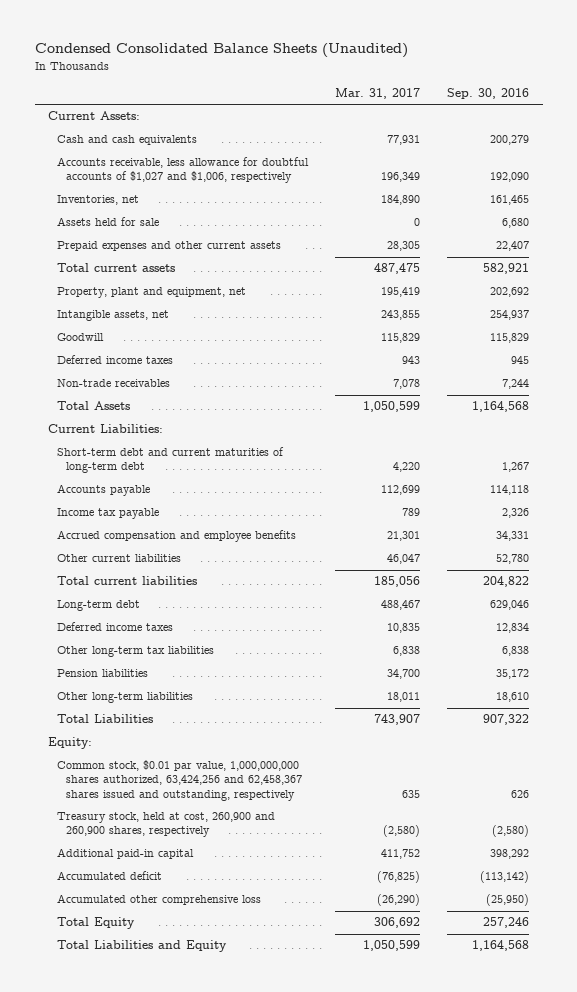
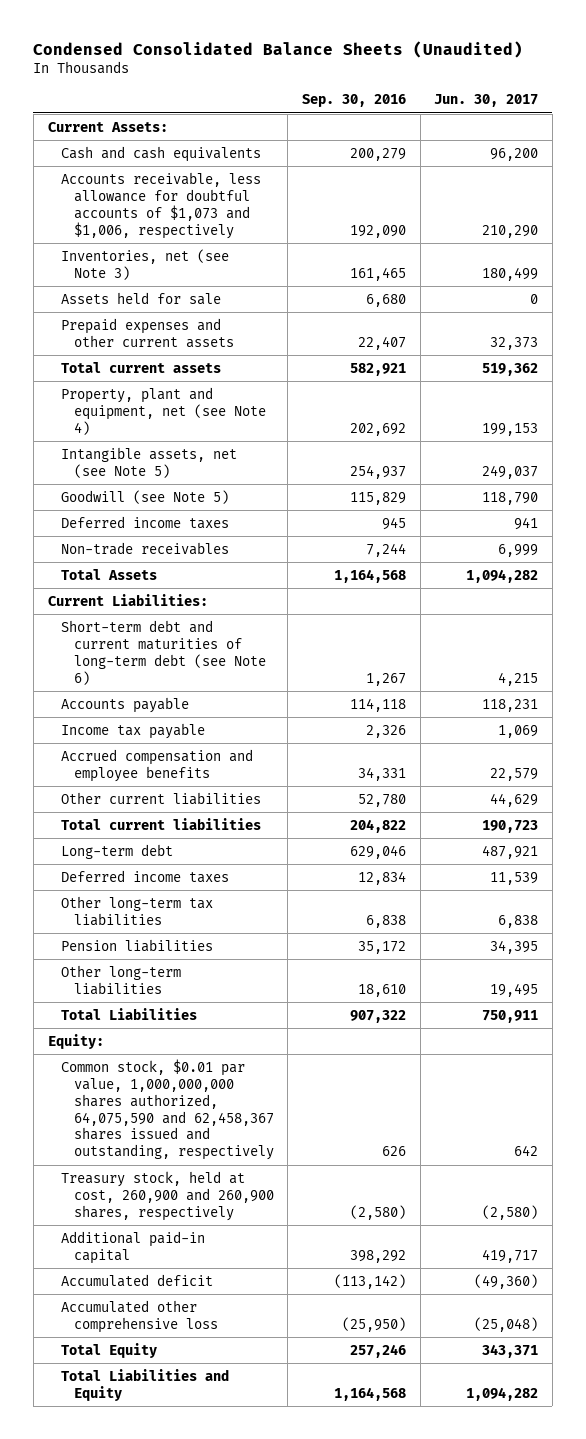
- | Mar. 31, 2017 | Sep. 30, 2016
+ | Sep. 30, 2016 | Jun. 30, 2017
- Accounts receivable, less allowance for doubtful accounts of $1,027 and $1,006, respectively | 196,349 | 192,090
- Inventories, net | 184,890 | 161,465
+ Accounts receivable, less allowance for doubtful accounts of $1,073 and $1,006, respectively | 192,090 | 210,290
+ Inventories, net (see Note 3) | 161,465 | 180,499
- Property, plant and equipment, net | 195,419 | 202,692
- Intangible assets, net | 243,855 | 254,937
- Goodwill | 115,829 | 115,829
+ Property, plant and equipment, net (see Note 4) | 202,692 | 199,153
+ Intangible assets, net (see Note 5) | 254,937 | 249,037
+ Goodwill (see Note 5) | 115,829 | 118,790
- Short-term debt and current maturities of long-term debt | 4,220 | 1,267
+ Short-term debt and current maturities of long-term debt (see Note 6) | 1,267 | 4,215
- Common stock, $0.01 par value, 1,000,000,000 shares authorized, 63,424,256 and 62,458,367 shares issued and outstanding, respectively | 635 | 626
+ Common stock, $0.01 par value, 1,000,000,000 shares authorized, 64,075,590 and 62,458,367 shares issued and outstanding, respectively | 626 | 642

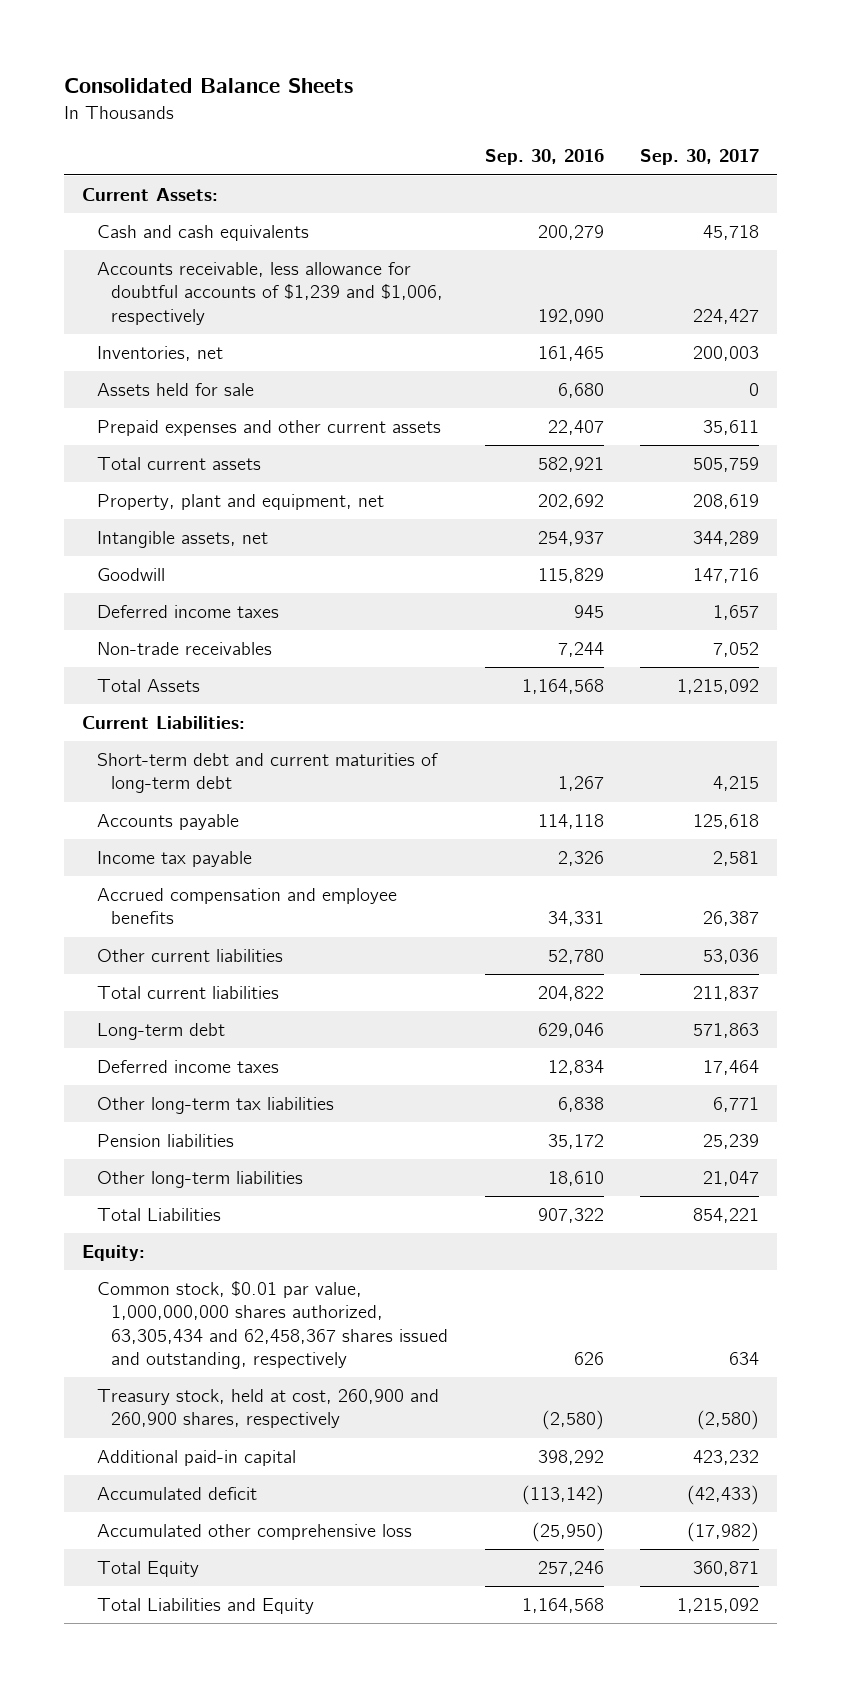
- Condensed Consolidated Balance Sheets (Unaudited)
+ Consolidated Balance Sheets
- | Sep. 30, 2016 | Jun. 30, 2017
+ | Sep. 30, 2016 | Sep. 30, 2017
- Accounts receivable, less allowance for doubtful accounts of $1,073 and $1,006, respectively | 192,090 | 210,290
- Inventories, net (see Note 3) | 161,465 | 180,499
+ Accounts receivable, less allowance for doubtful accounts of $1,239 and $1,006, respectively | 192,090 | 224,427
+ Inventories, net | 161,465 | 200,003
- Property, plant and equipment, net (see Note 4) | 202,692 | 199,153
- Intangible assets, net (see Note 5) | 254,937 | 249,037
- Goodwill (see Note 5) | 115,829 | 118,790
+ Property, plant and equipment, net | 202,692 | 208,619
+ Intangible assets, net | 254,937 | 344,289
+ Goodwill | 115,829 | 147,716
- Short-term debt and current maturities of long-term debt (see Note 6) | 1,267 | 4,215
+ Short-term debt and current maturities of long-term debt | 1,267 | 4,215
- Common stock, $0.01 par value, 1,000,000,000 shares authorized, 64,075,590 and 62,458,367 shares issued and outstanding, respectively | 626 | 642
+ Common stock, $0.01 par value, 1,000,000,000 shares authorized, 63,305,434 and 62,458,367 shares issued and outstanding, respectively | 626 | 634

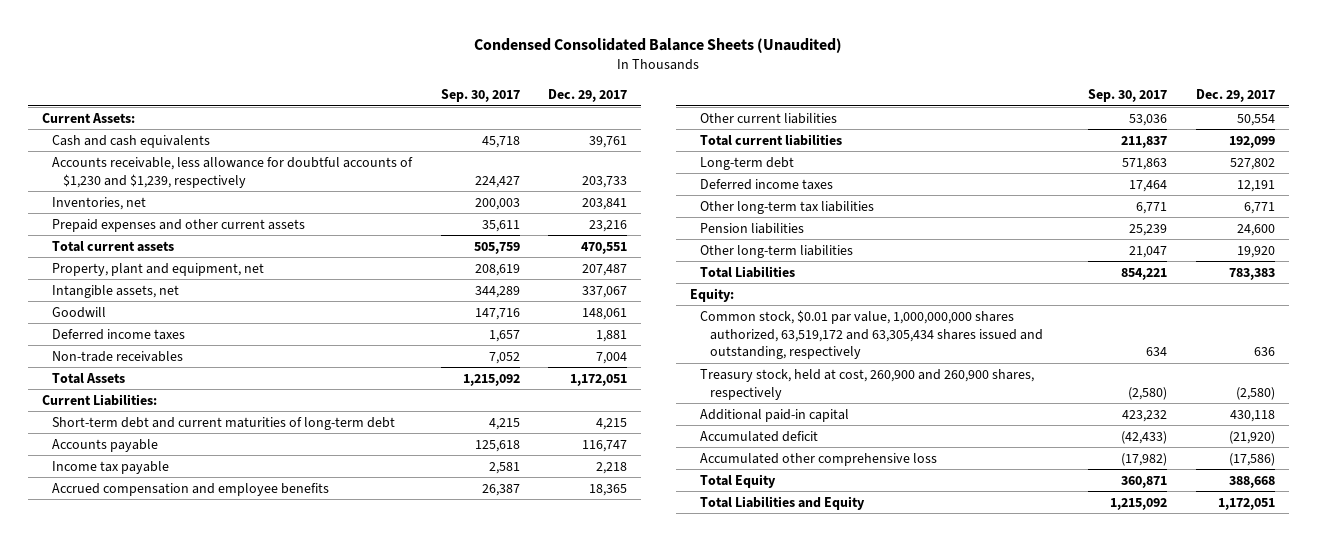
- Consolidated Balance Sheets
+ Condensed Consolidated Balance Sheets (Unaudited)
- | Sep. 30, 2016 | Sep. 30, 2017
+ | Sep. 30, 2017 | Dec. 29, 2017
- Accounts receivable, less allowance for doubtful accounts of $1,239 and $1,006, respectively | 192,090 | 224,427
+ Accounts receivable, less allowance for doubtful accounts of $1,230 and $1,239, respectively | 224,427 | 203,733
- Assets held for sale | 6,680 | 0
- Common stock, $0.01 par value, 1,000,000,000 shares authorized, 63,305,434 and 62,458,367 shares issued and outstanding, respectively | 626 | 634
+ Common stock, $0.01 par value, 1,000,000,000 shares authorized, 63,519,172 and 63,305,434 shares issued and outstanding, respectively | 634 | 636

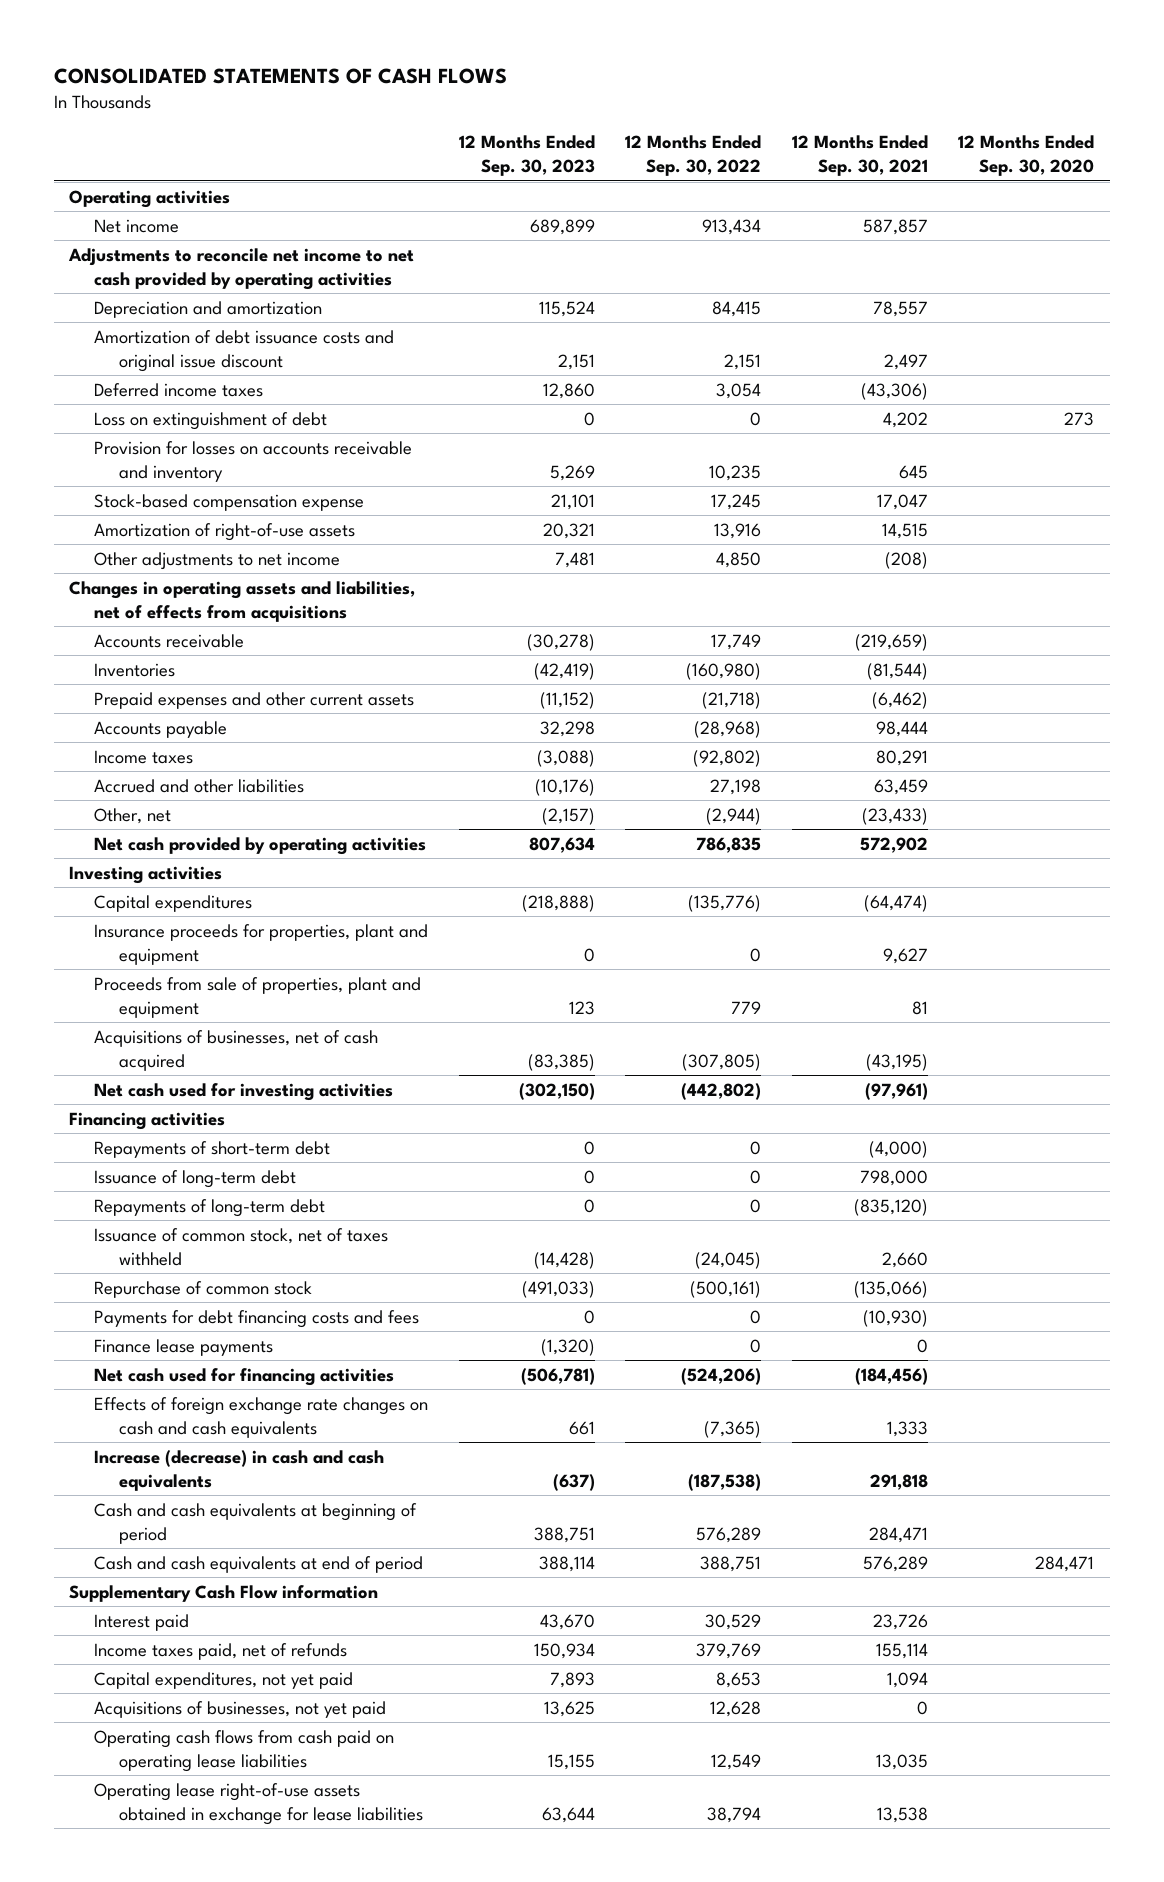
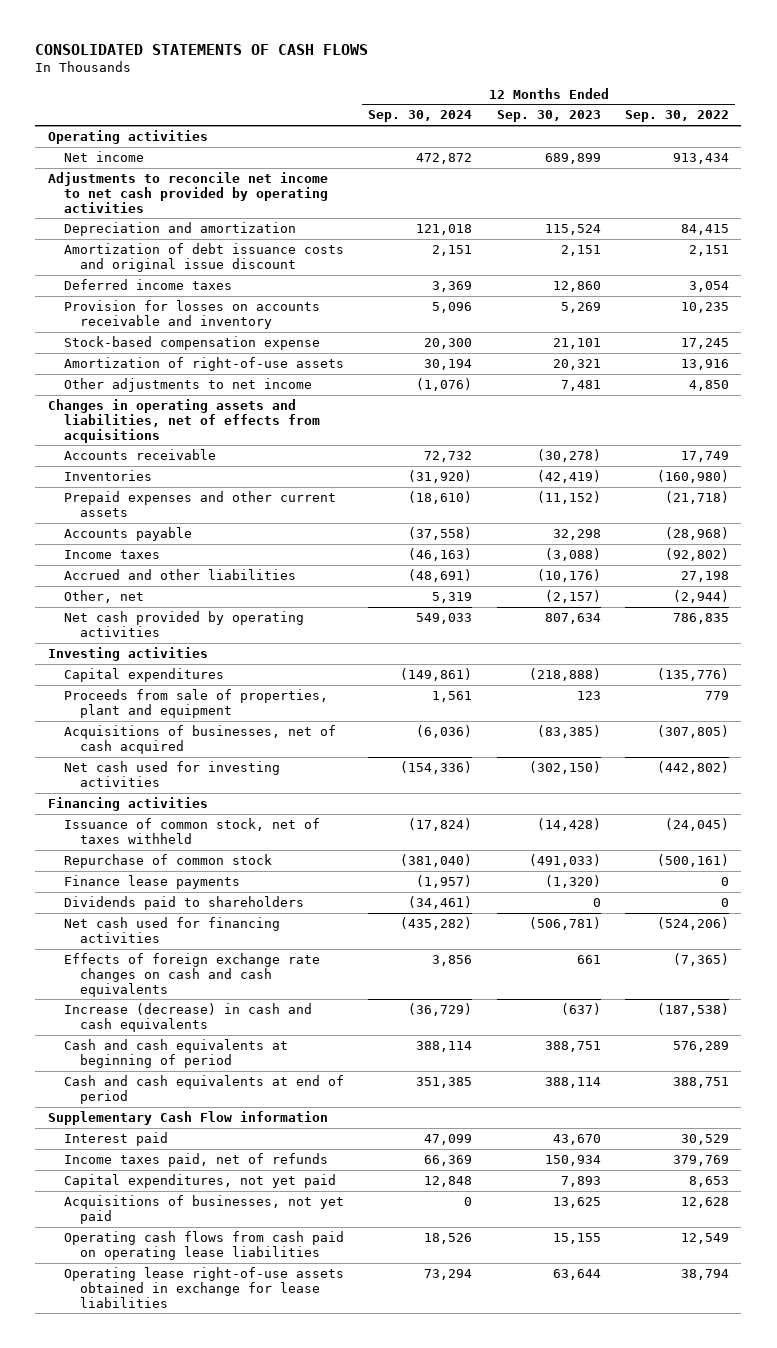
- | 12 Months Ended Sep. 30, 2023 | 12 Months Ended Sep. 30, 2022 | 12 Months Ended Sep. 30, 2021 | 12 Months Ended Sep. 30, 2020
+ | 12 Months Ended Sep. 30, 2024 | 12 Months Ended Sep. 30, 2023 | 12 Months Ended Sep. 30, 2022
- Loss on extinguishment of debt | 0 | 0 | 4,202 | 273
- Insurance proceeds for properties, plant and equipment | 0 | 0 | 9,627 |
- Repayments of short-term debt | 0 | 0 | (4,000) |
- Issuance of long-term debt | 0 | 0 | 798,000 |
- Repayments of long-term debt | 0 | 0 | (835,120) |
- Payments for debt financing costs and fees | 0 | 0 | (10,930) |
+ Dividends paid to shareholders | (34,461) | 0 | 0

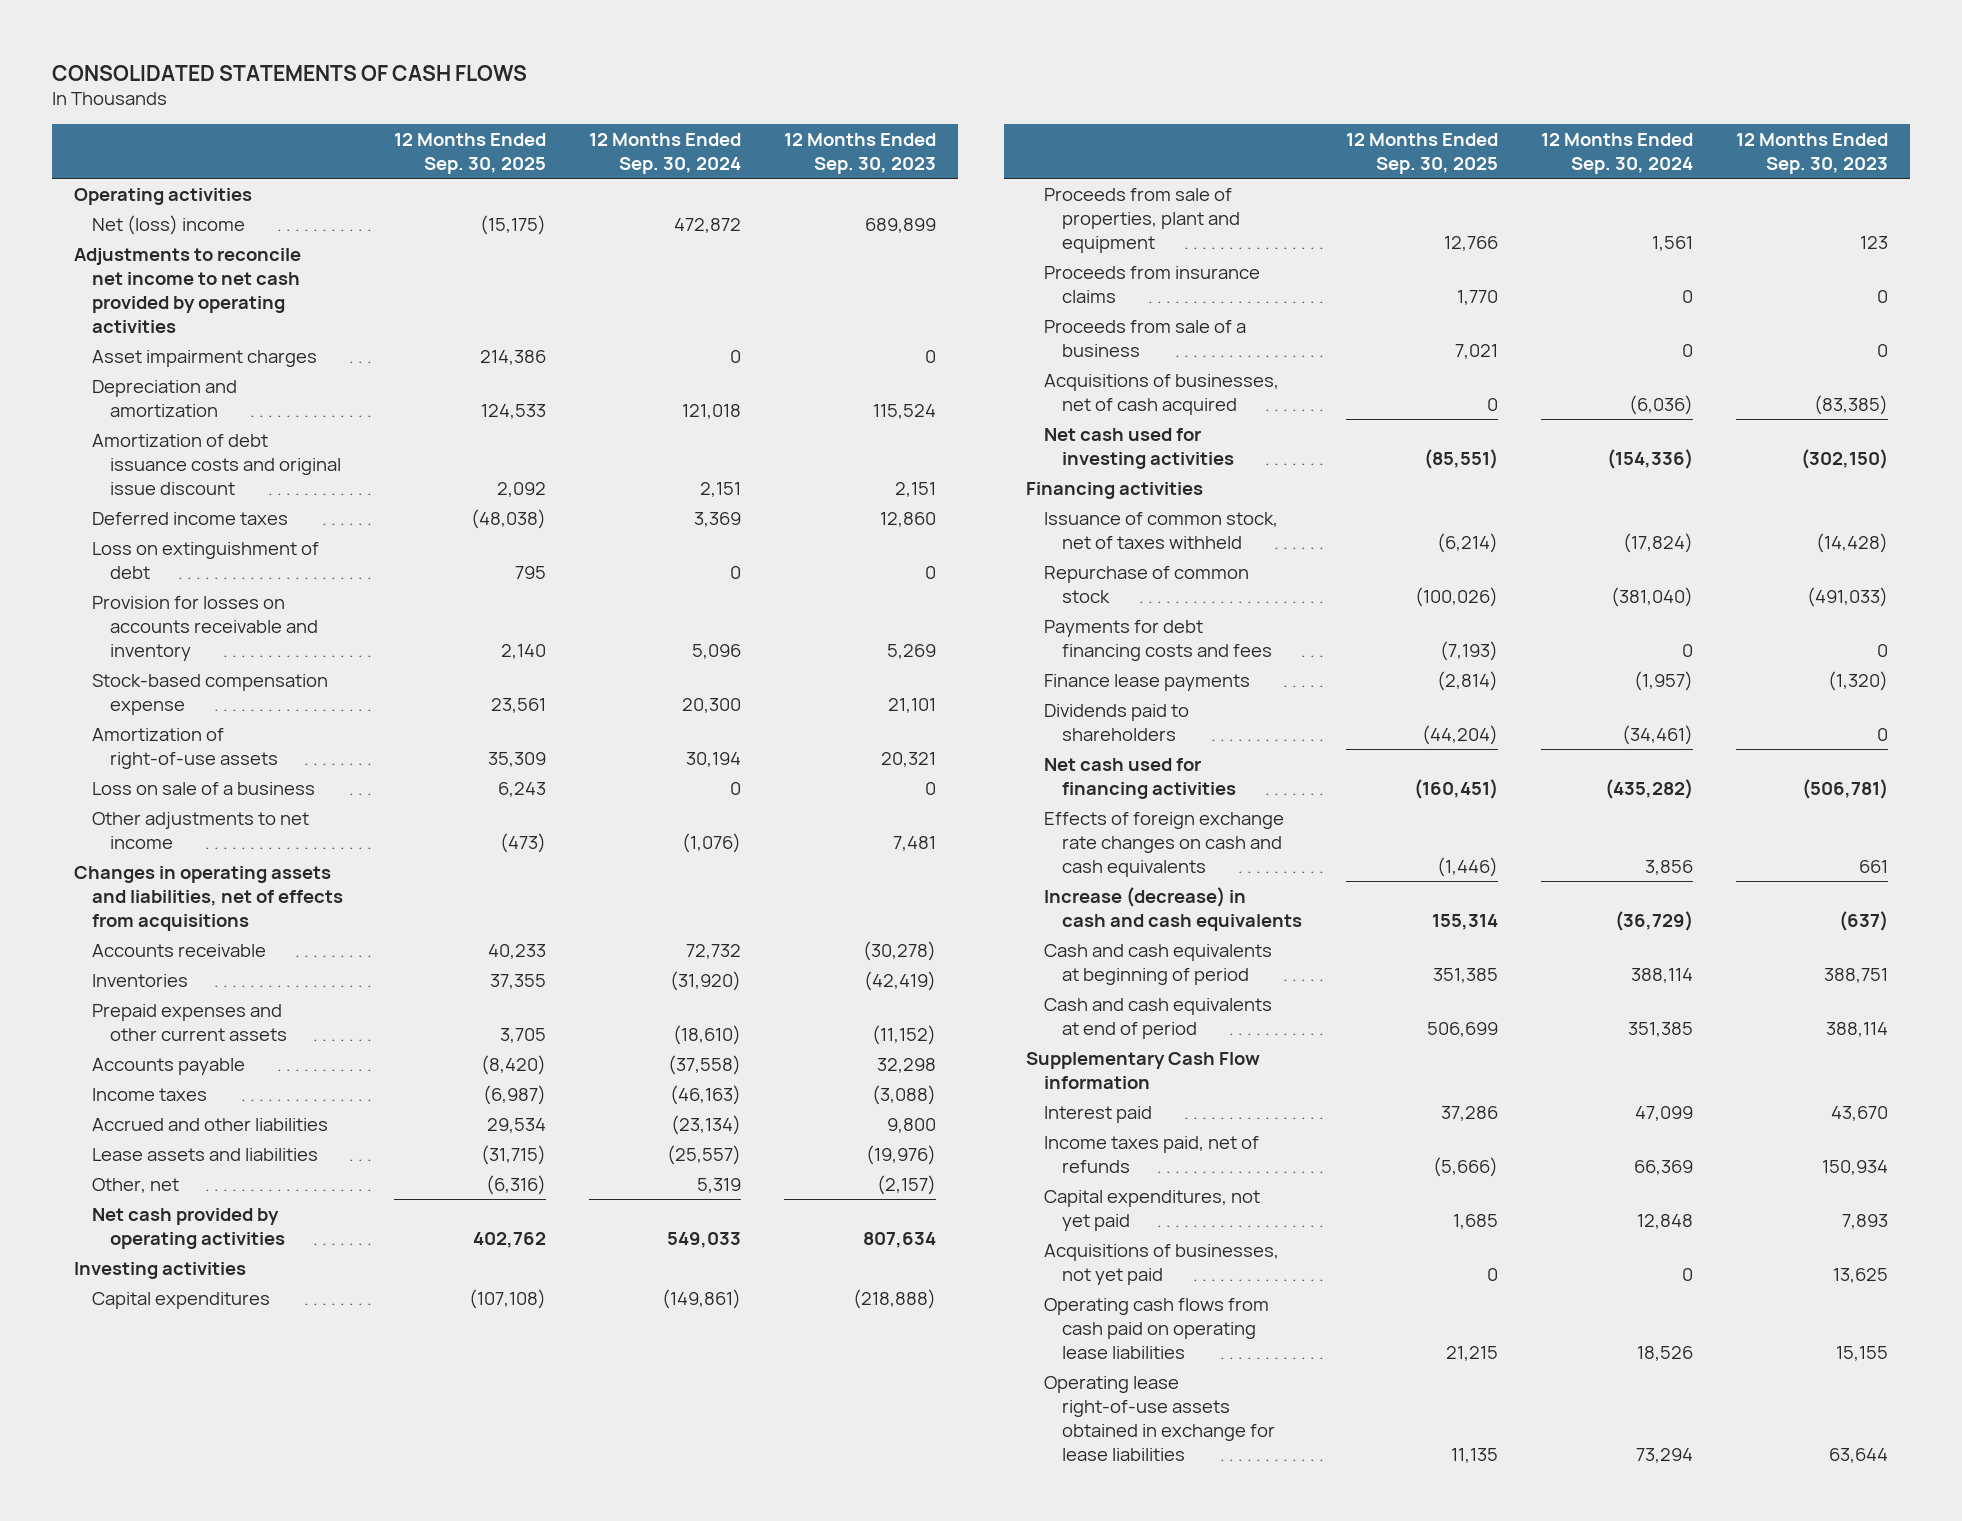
- | 12 Months Ended Sep. 30, 2024 | 12 Months Ended Sep. 30, 2023 | 12 Months Ended Sep. 30, 2022
+ | 12 Months Ended Sep. 30, 2025 | 12 Months Ended Sep. 30, 2024 | 12 Months Ended Sep. 30, 2023
- Net income | 472,872 | 689,899 | 913,434
+ Net (loss) income | (15,175) | 472,872 | 689,899
+ Asset impairment charges | 214,386 | 0 | 0
+ Loss on extinguishment of debt | 795 | 0 | 0
+ Loss on sale of a business | 6,243 | 0 | 0
- Accrued and other liabilities | (48,691) | (10,176) | 27,198
+ Accrued and other liabilities | 29,534 | (23,134) | 9,800
+ Lease assets and liabilities | (31,715) | (25,557) | (19,976)
+ Proceeds from insurance claims | 1,770 | 0 | 0
+ Proceeds from sale of a business | 7,021 | 0 | 0
+ Payments for debt financing costs and fees | (7,193) | 0 | 0

